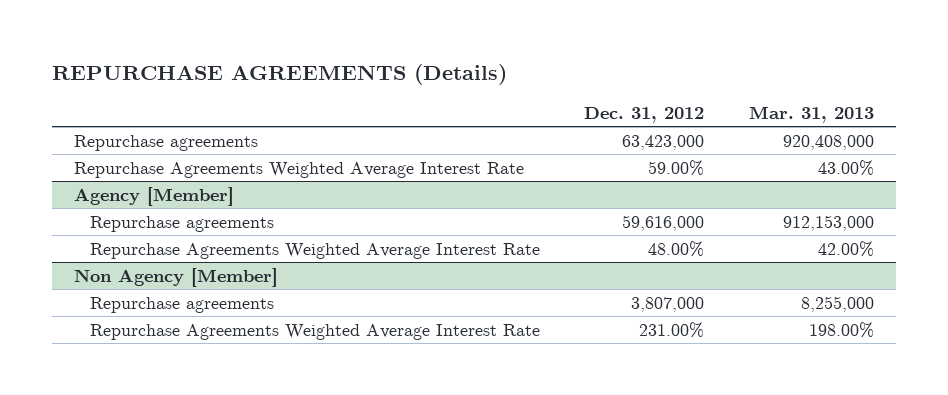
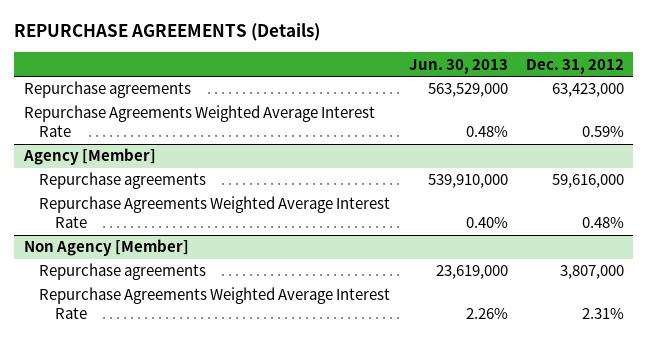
- | Dec. 31, 2012 | Mar. 31, 2013
+ | Jun. 30, 2013 | Dec. 31, 2012
- Repurchase Agreements Weighted Average Interest Rate | 59.00% | 43.00%
+ Repurchase Agreements Weighted Average Interest Rate | 0.48% | 0.59%
@ Agency [Member]
- Repurchase Agreements Weighted Average Interest Rate | 48.00% | 42.00%
+ Repurchase Agreements Weighted Average Interest Rate | 0.40% | 0.48%
@ Non Agency [Member]
- Repurchase Agreements Weighted Average Interest Rate | 231.00% | 198.00%
+ Repurchase Agreements Weighted Average Interest Rate | 2.26% | 2.31%

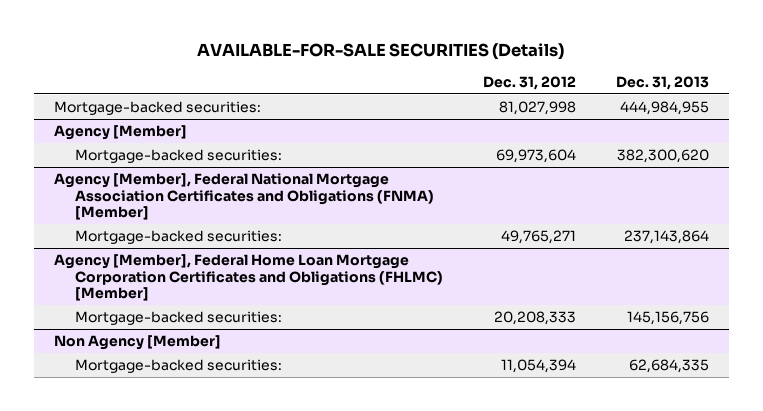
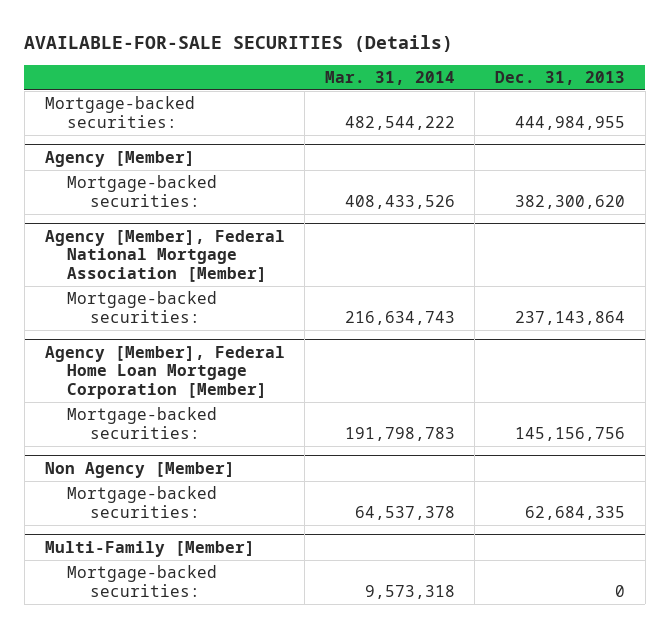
- | Dec. 31, 2012 | Dec. 31, 2013
+ | Mar. 31, 2014 | Dec. 31, 2013
- Agency [Member], Federal National Mortgage Association Certificates and Obligations (FNMA) [Member]
+ Agency [Member], Federal National Mortgage Association [Member]
- Agency [Member], Federal Home Loan Mortgage Corporation Certificates and Obligations (FHLMC) [Member]
+ Agency [Member], Federal Home Loan Mortgage Corporation [Member]
+ Multi-Family [Member]
+ Mortgage-backed securities: | 9,573,318 | 0

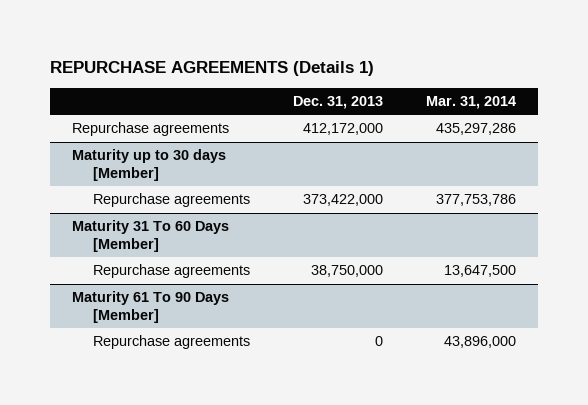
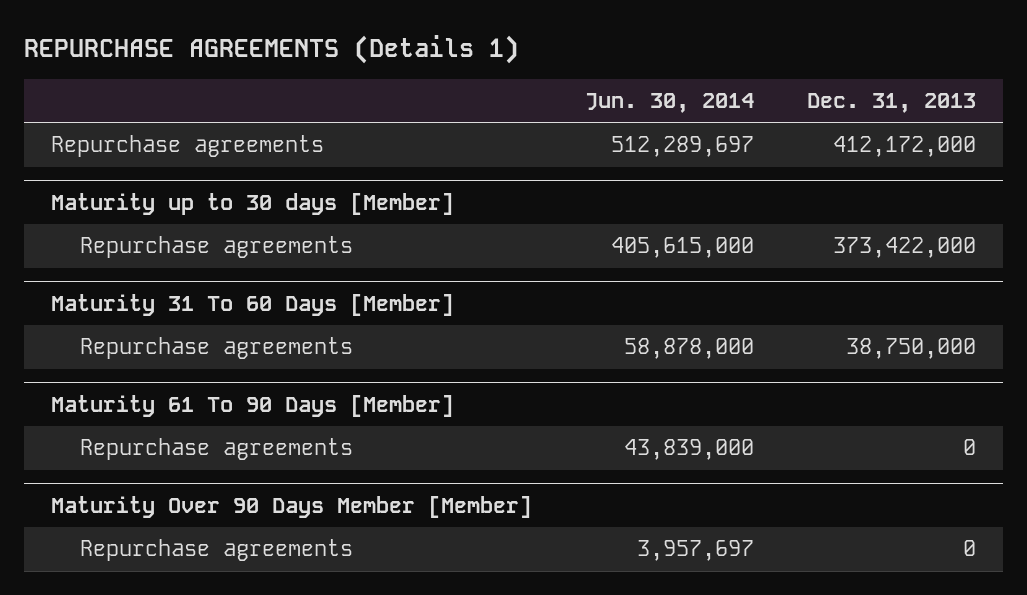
- | Dec. 31, 2013 | Mar. 31, 2014
+ | Jun. 30, 2014 | Dec. 31, 2013
+ Maturity Over 90 Days Member [Member]
+ Repurchase agreements | 3,957,697 | 0

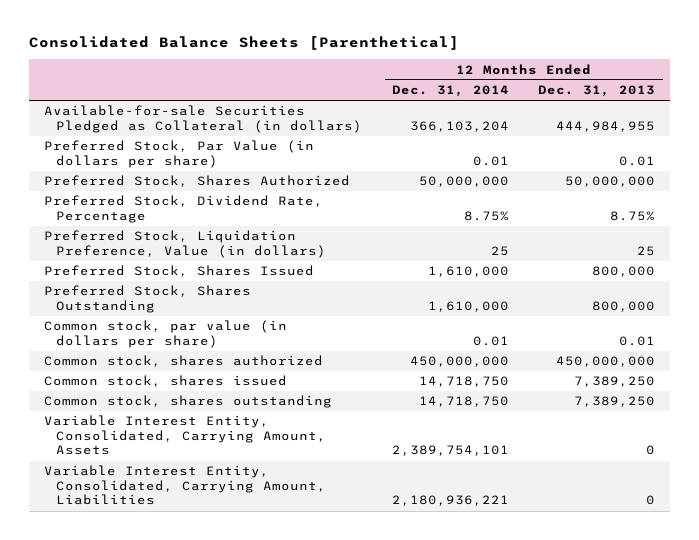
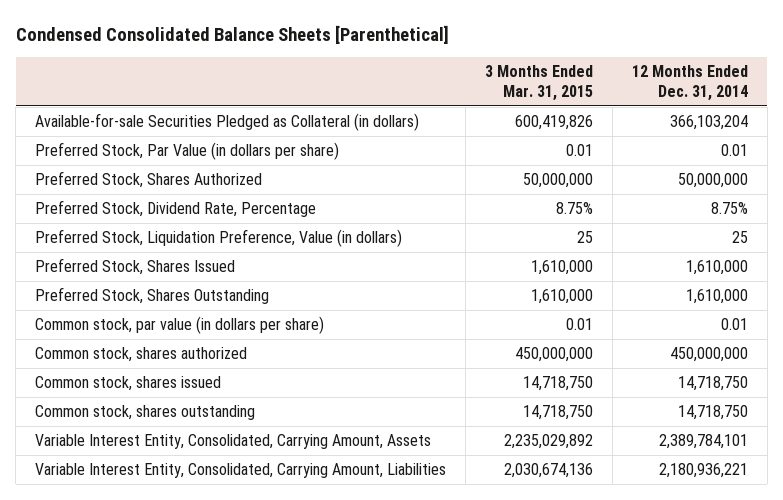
- Consolidated Balance Sheets [Parenthetical]
+ Condensed Consolidated Balance Sheets [Parenthetical]
- | 12 Months Ended Dec. 31, 2014 | 12 Months Ended Dec. 31, 2013
+ | 3 Months Ended Mar. 31, 2015 | 12 Months Ended Dec. 31, 2014
- Variable Interest Entity, Consolidated, Carrying Amount, Assets | 2,389,754,101 | 0
+ Variable Interest Entity, Consolidated, Carrying Amount, Assets | 2,235,029,892 | 2,389,784,101

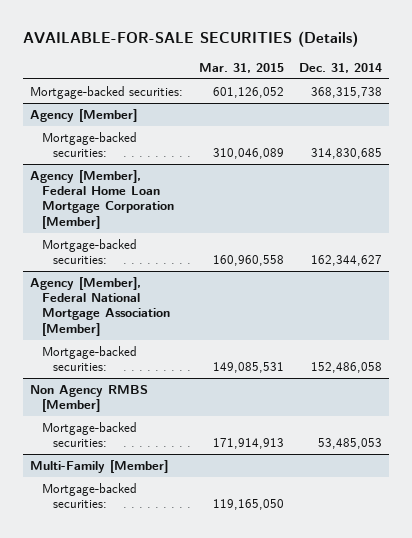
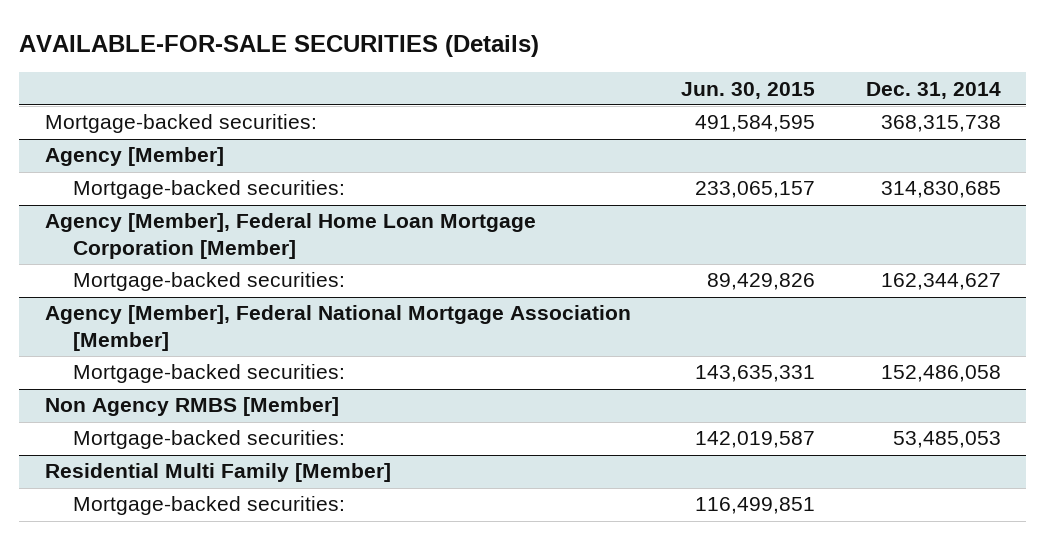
- | Mar. 31, 2015 | Dec. 31, 2014
+ | Jun. 30, 2015 | Dec. 31, 2014
- Multi-Family [Member]
+ Residential Multi Family [Member]

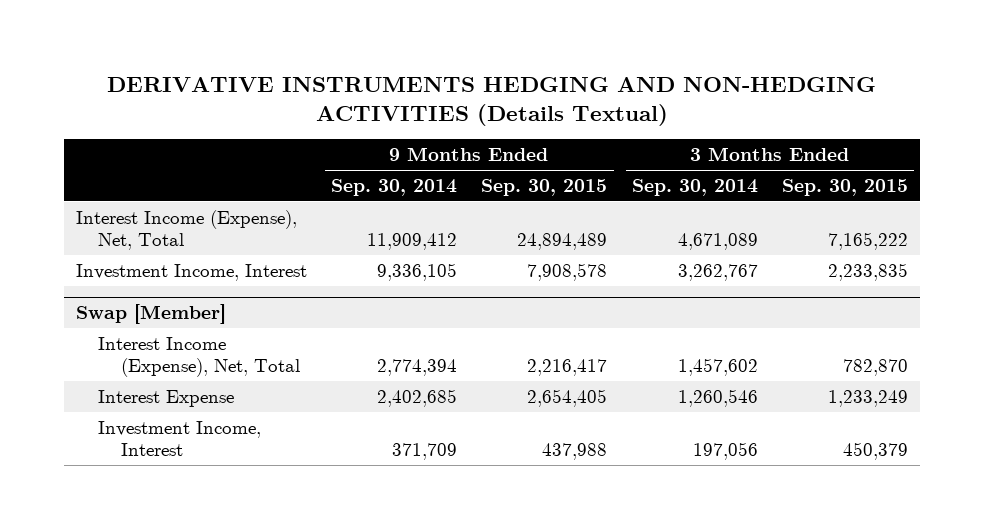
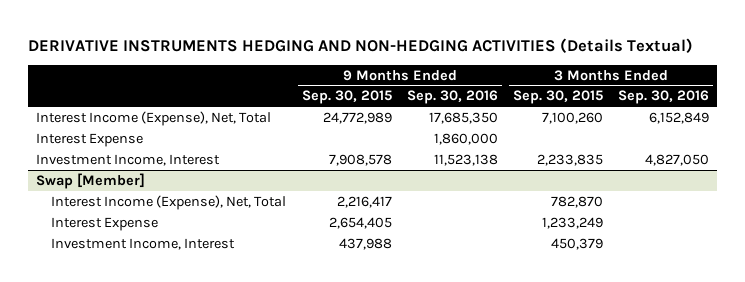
- | 9 Months Ended Sep. 30, 2014 | 9 Months Ended Sep. 30, 2015 | 3 Months Ended Sep. 30, 2014 | 3 Months Ended Sep. 30, 2015
+ | 9 Months Ended Sep. 30, 2015 | 9 Months Ended Sep. 30, 2016 | 3 Months Ended Sep. 30, 2015 | 3 Months Ended Sep. 30, 2016
- Interest Income (Expense), Net, Total | 11,909,412 | 24,894,489 | 4,671,089 | 7,165,222
+ Interest Income (Expense), Net, Total | 24,772,989 | 17,685,350 | 7,100,260 | 6,152,849
+ Interest Expense | | 1,860,000 | |

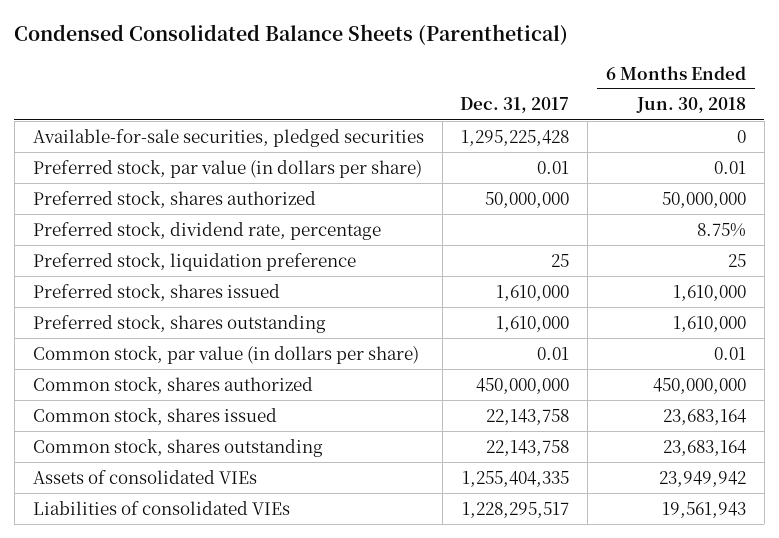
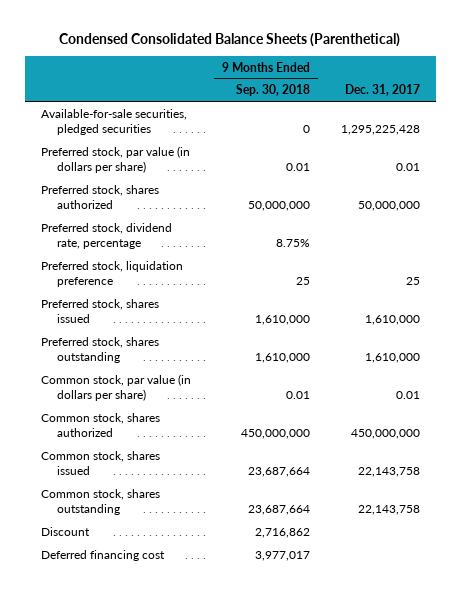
- | Dec. 31, 2017 | 6 Months Ended Jun. 30, 2018
+ | 9 Months Ended Sep. 30, 2018 | Dec. 31, 2017
- Assets of consolidated VIEs | 1,255,404,335 | 23,949,942
- Liabilities of consolidated VIEs | 1,228,295,517 | 19,561,943
+ Discount | 2,716,862 |
+ Deferred financing cost | 3,977,017 |

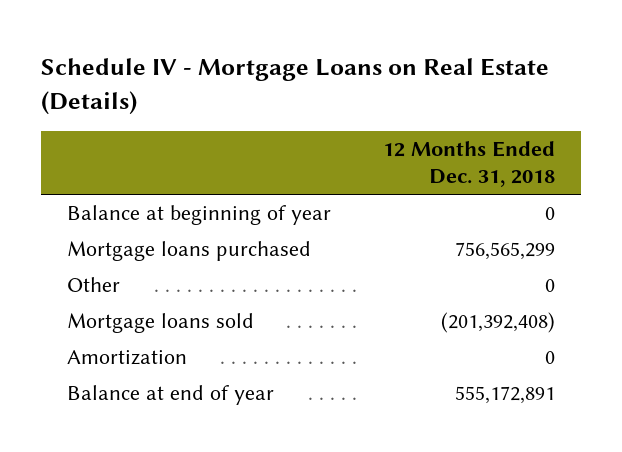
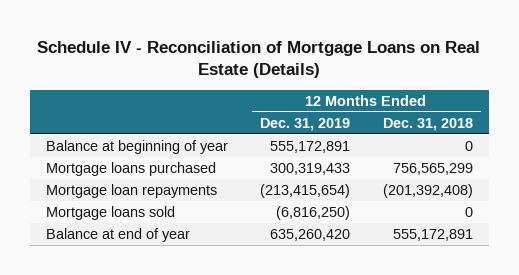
- Schedule IV - Mortgage Loans on Real Estate (Details)
+ Schedule IV - Reconciliation of Mortgage Loans on Real Estate (Details)
- | 12 Months Ended Dec. 31, 2018
+ | 12 Months Ended Dec. 31, 2019 | 12 Months Ended Dec. 31, 2018
- Other | 0
- Mortgage loans sold | (201,392,408)
- Amortization | 0
+ Mortgage loan repayments | (213,415,654) | (201,392,408)
+ Mortgage loans sold | (6,816,250) | 0

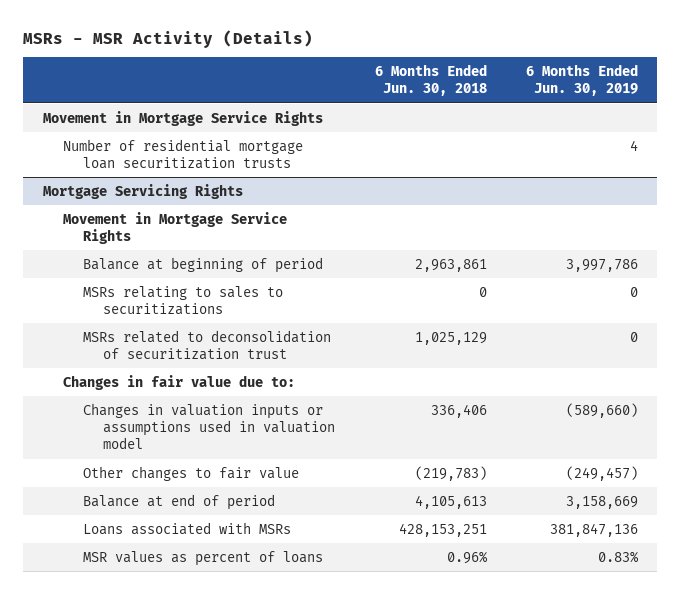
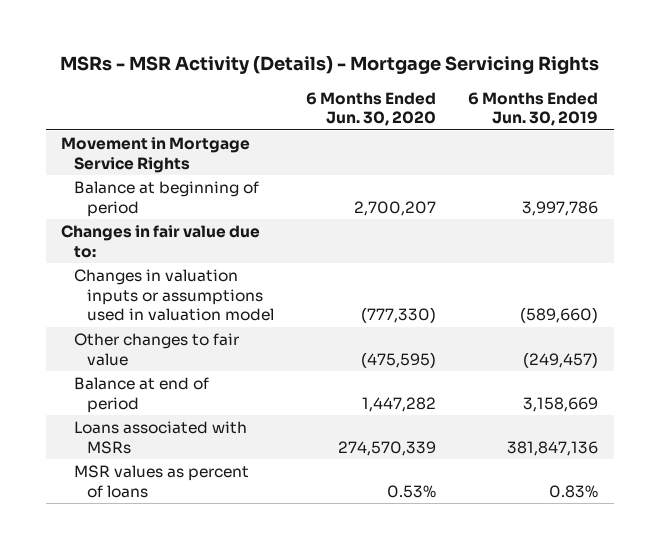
- MSRs - MSR Activity (Details)
+ MSRs - MSR Activity (Details) - Mortgage Servicing Rights
- | 6 Months Ended Jun. 30, 2018 | 6 Months Ended Jun. 30, 2019
+ | 6 Months Ended Jun. 30, 2020 | 6 Months Ended Jun. 30, 2019
- Number of residential mortgage loan securitization trusts | | 4
- Mortgage Servicing Rights
- Movement in Mortgage Service Rights
- MSRs relating to sales to securitizations | 0 | 0
- MSRs related to deconsolidation of securitization trust | 1,025,129 | 0

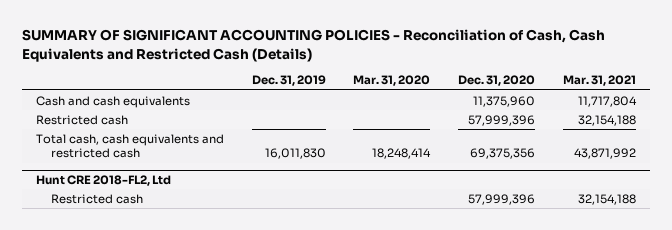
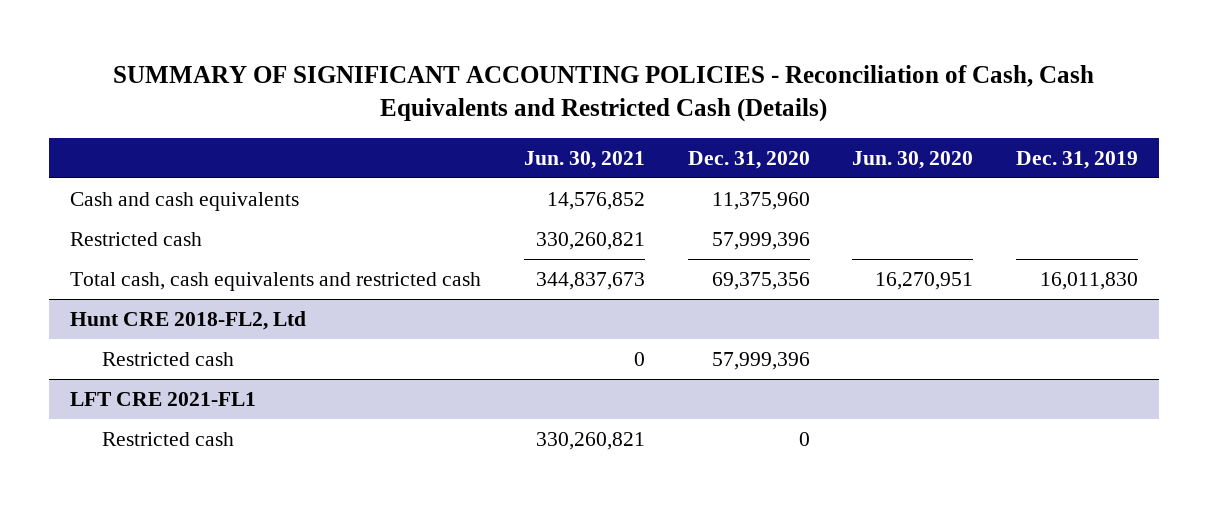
- | Dec. 31, 2019 | Mar. 31, 2020 | Dec. 31, 2020 | Mar. 31, 2021
+ | Jun. 30, 2021 | Dec. 31, 2020 | Jun. 30, 2020 | Dec. 31, 2019
+ LFT CRE 2021-FL1
+ Restricted cash | 330,260,821 | 0 | |

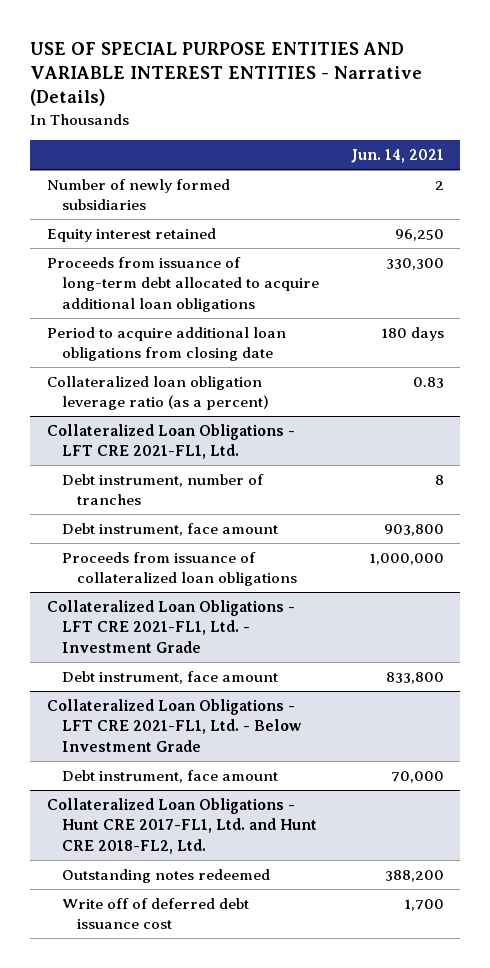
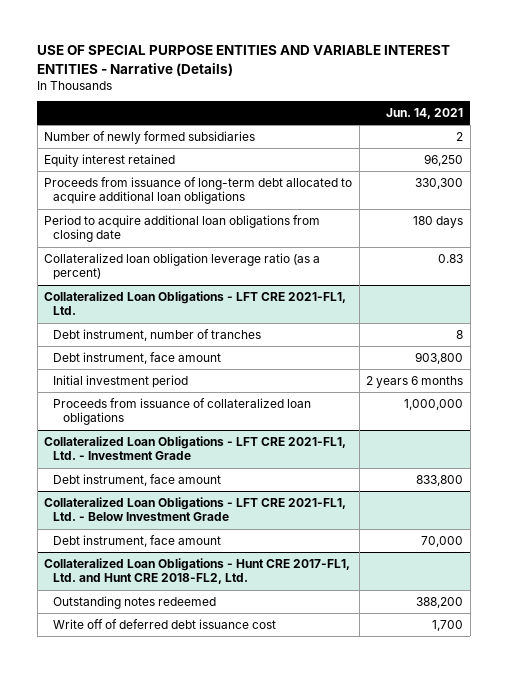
@ Collateralized Loan Obligations - LFT CRE 2021-FL1, Ltd.
+ Initial investment period | 2 years 6 months

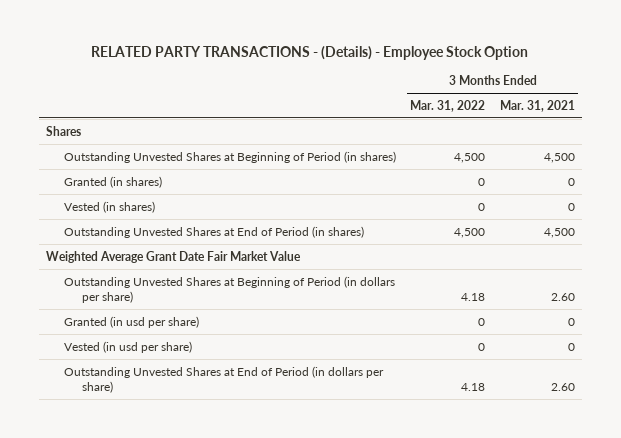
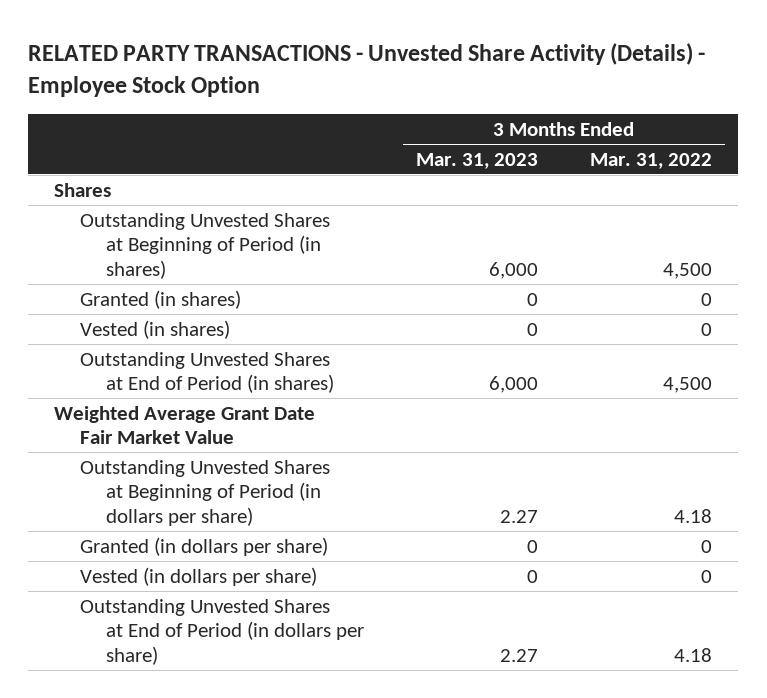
- RELATED PARTY TRANSACTIONS - (Details) - Employee Stock Option
+ RELATED PARTY TRANSACTIONS - Unvested Share Activity (Details) - Employee Stock Option
- | 3 Months Ended Mar. 31, 2022 | 3 Months Ended Mar. 31, 2021
+ | 3 Months Ended Mar. 31, 2023 | 3 Months Ended Mar. 31, 2022
- Granted (in usd per share) | 0 | 0
- Vested (in usd per share) | 0 | 0
+ Granted (in dollars per share) | 0 | 0
+ Vested (in dollars per share) | 0 | 0

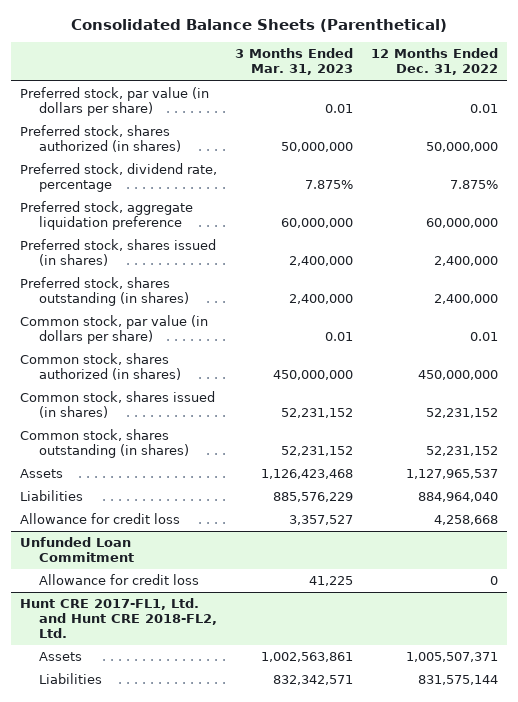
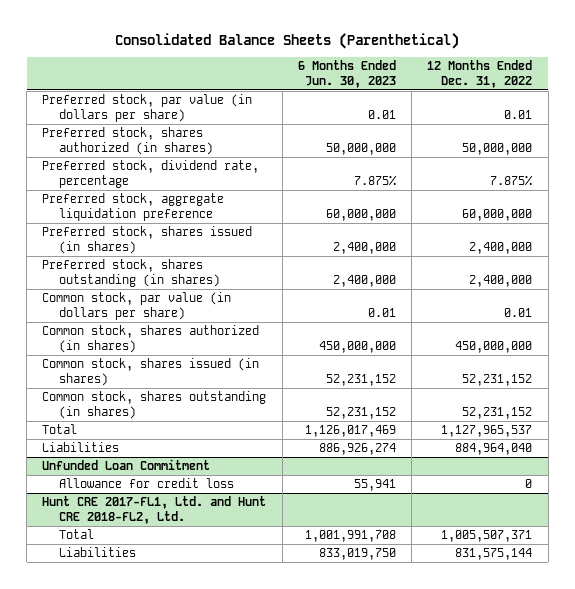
- | 3 Months Ended Mar. 31, 2023 | 12 Months Ended Dec. 31, 2022
+ | 6 Months Ended Jun. 30, 2023 | 12 Months Ended Dec. 31, 2022
- Assets | 1,126,423,468 | 1,127,965,537
+ Total | 1,126,017,469 | 1,127,965,537
- Allowance for credit loss | 3,357,527 | 4,258,668
@ Hunt CRE 2017-FL1, Ltd. and Hunt CRE 2018-FL2, Ltd.
- Assets | 1,002,563,861 | 1,005,507,371
+ Total | 1,001,991,708 | 1,005,507,371

